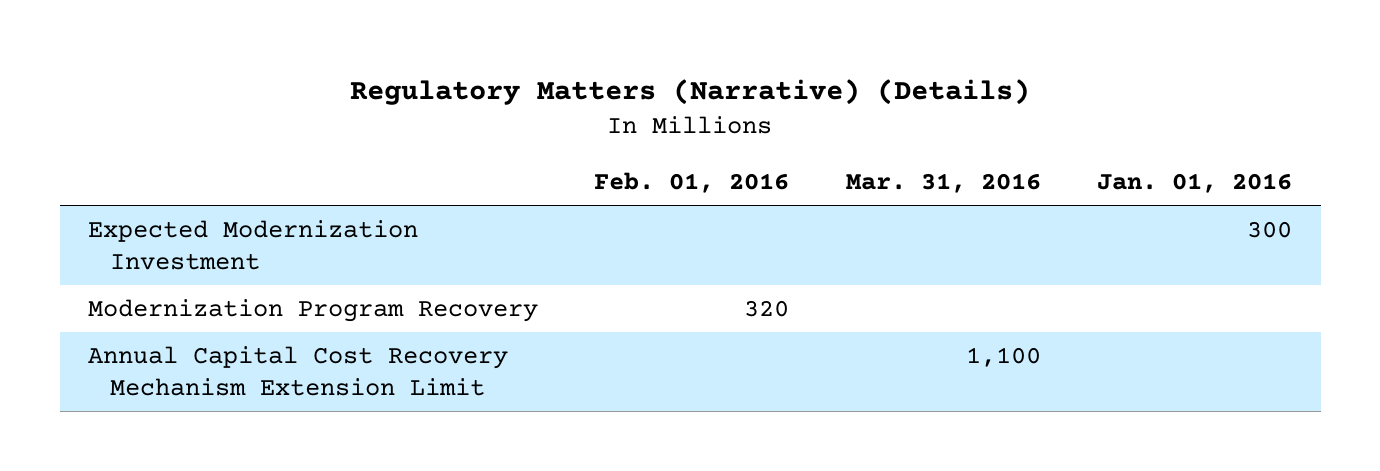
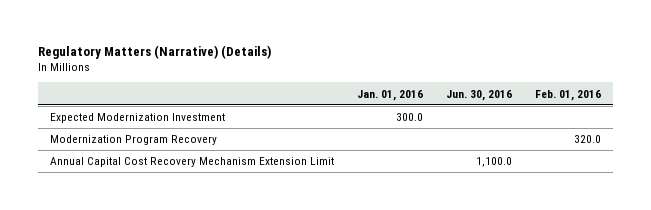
- | Feb. 01, 2016 | Mar. 31, 2016 | Jan. 01, 2016
+ | Jan. 01, 2016 | Jun. 30, 2016 | Feb. 01, 2016
- Expected Modernization Investment | | | 300
- Modernization Program Recovery | 320 | |
+ Expected Modernization Investment | 300.0 | |
+ Modernization Program Recovery | | | 320.0

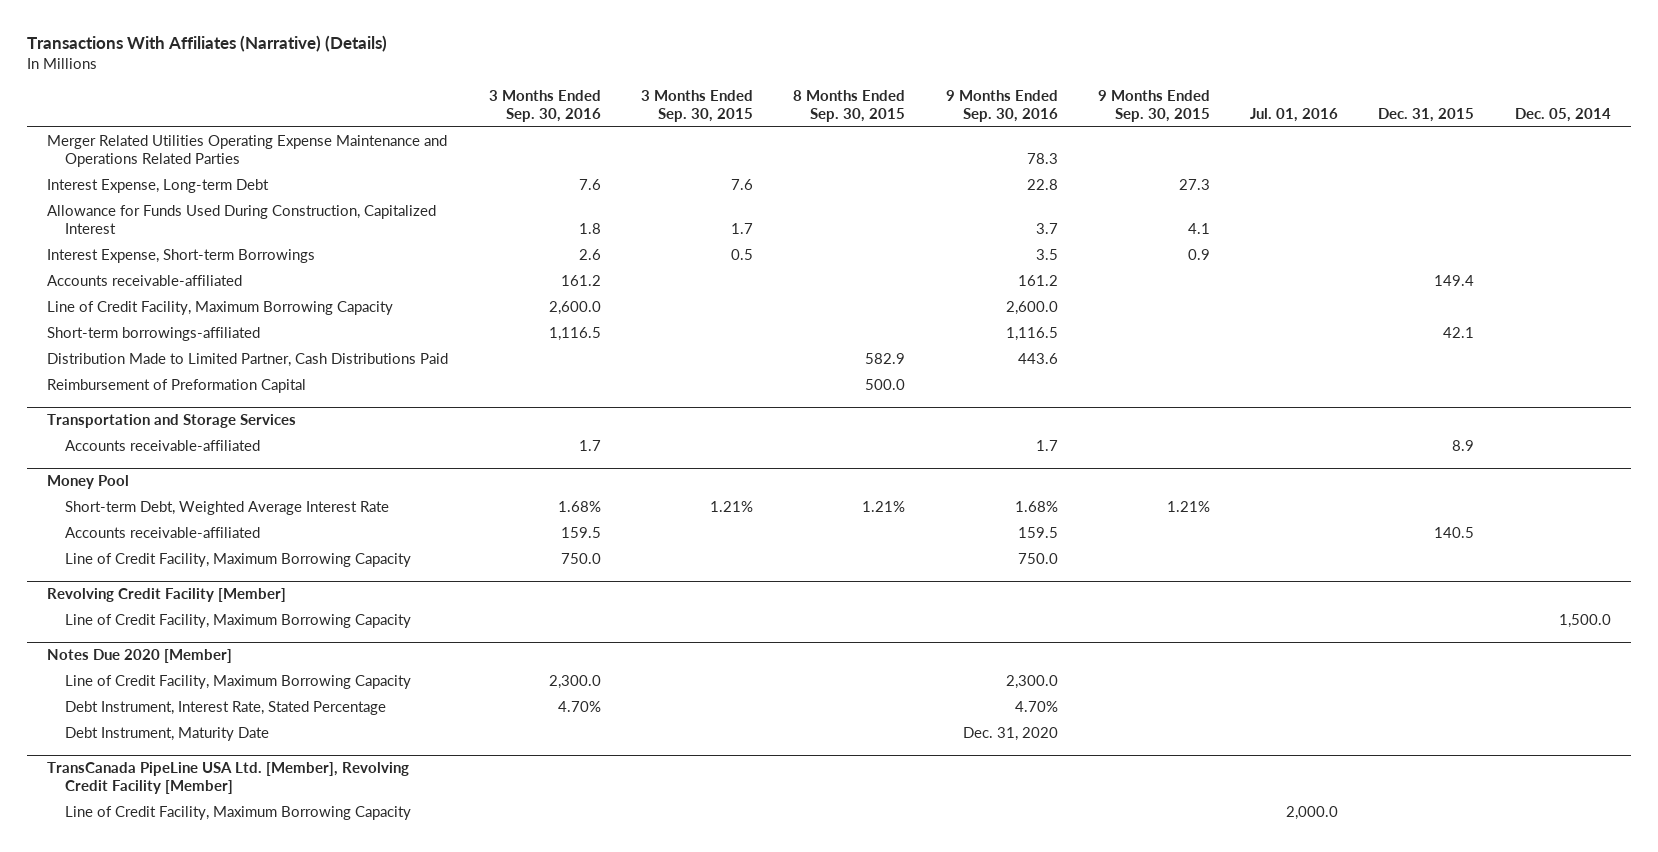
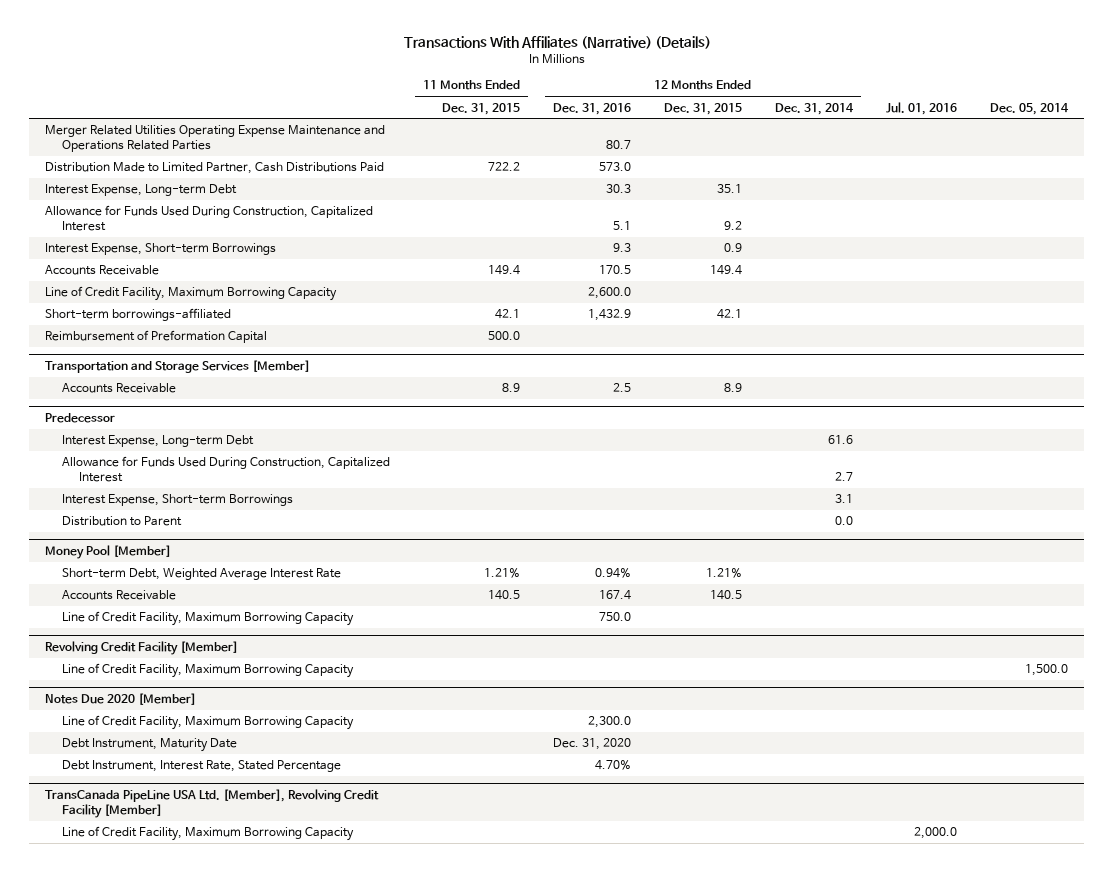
- | 3 Months Ended Sep. 30, 2016 | 3 Months Ended Sep. 30, 2015 | 8 Months Ended Sep. 30, 2015 | 9 Months Ended Sep. 30, 2016 | 9 Months Ended Sep. 30, 2015 | Jul. 01, 2016 | Dec. 31, 2015 | Dec. 05, 2014
+ | 11 Months Ended Dec. 31, 2015 | 12 Months Ended Dec. 31, 2016 | 12 Months Ended Dec. 31, 2015 | 12 Months Ended Dec. 31, 2014 | Jul. 01, 2016 | Dec. 05, 2014
moved up: Distribution Made to Limited Partner, Cash Distributions Paid | 722.2 | 573.0 | | | |
- Accounts receivable-affiliated | 161.2 | | | 161.2 | | | 149.4 |
+ Accounts Receivable | 149.4 | 170.5 | 149.4 | | |
- Transportation and Storage Services
- Accounts receivable-affiliated | 1.7 | | | 1.7 | | | 8.9 |
- Money Pool
+ Transportation and Storage Services [Member]
+ Accounts Receivable | 8.9 | 2.5 | 8.9 | | |
+ Predecessor
+ Interest Expense, Long-term Debt | | | | 61.6 | |
+ Allowance for Funds Used During Construction, Capitalized Interest | | | | 2.7 | |
+ Interest Expense, Short-term Borrowings | | | | 3.1 | |
+ Distribution to Parent | | | | 0.0 | |
+ Money Pool [Member]
- Accounts receivable-affiliated | 159.5 | | | 159.5 | | | 140.5 |
+ Accounts Receivable | 140.5 | 167.4 | 140.5 | | |
@ Notes Due 2020 [Member]
moved down: Debt Instrument, Interest Rate, Stated Percentage | | 4.70% | | | |

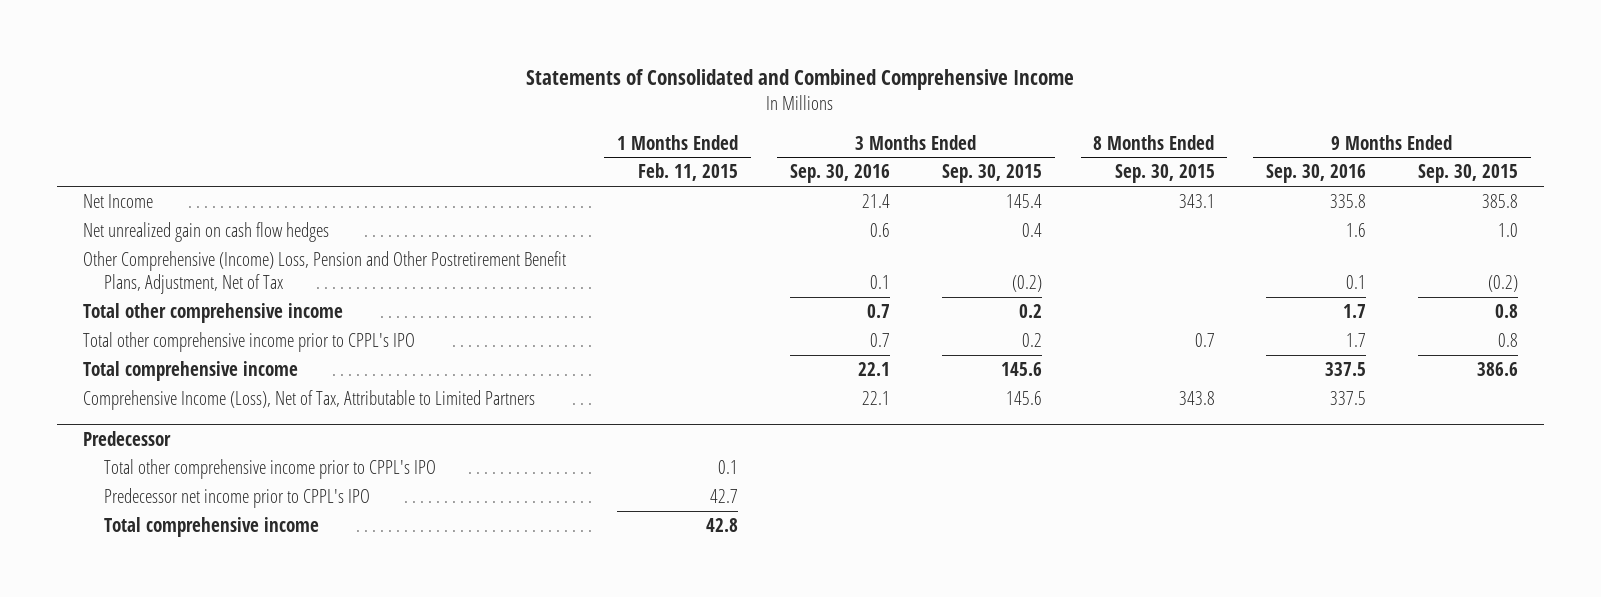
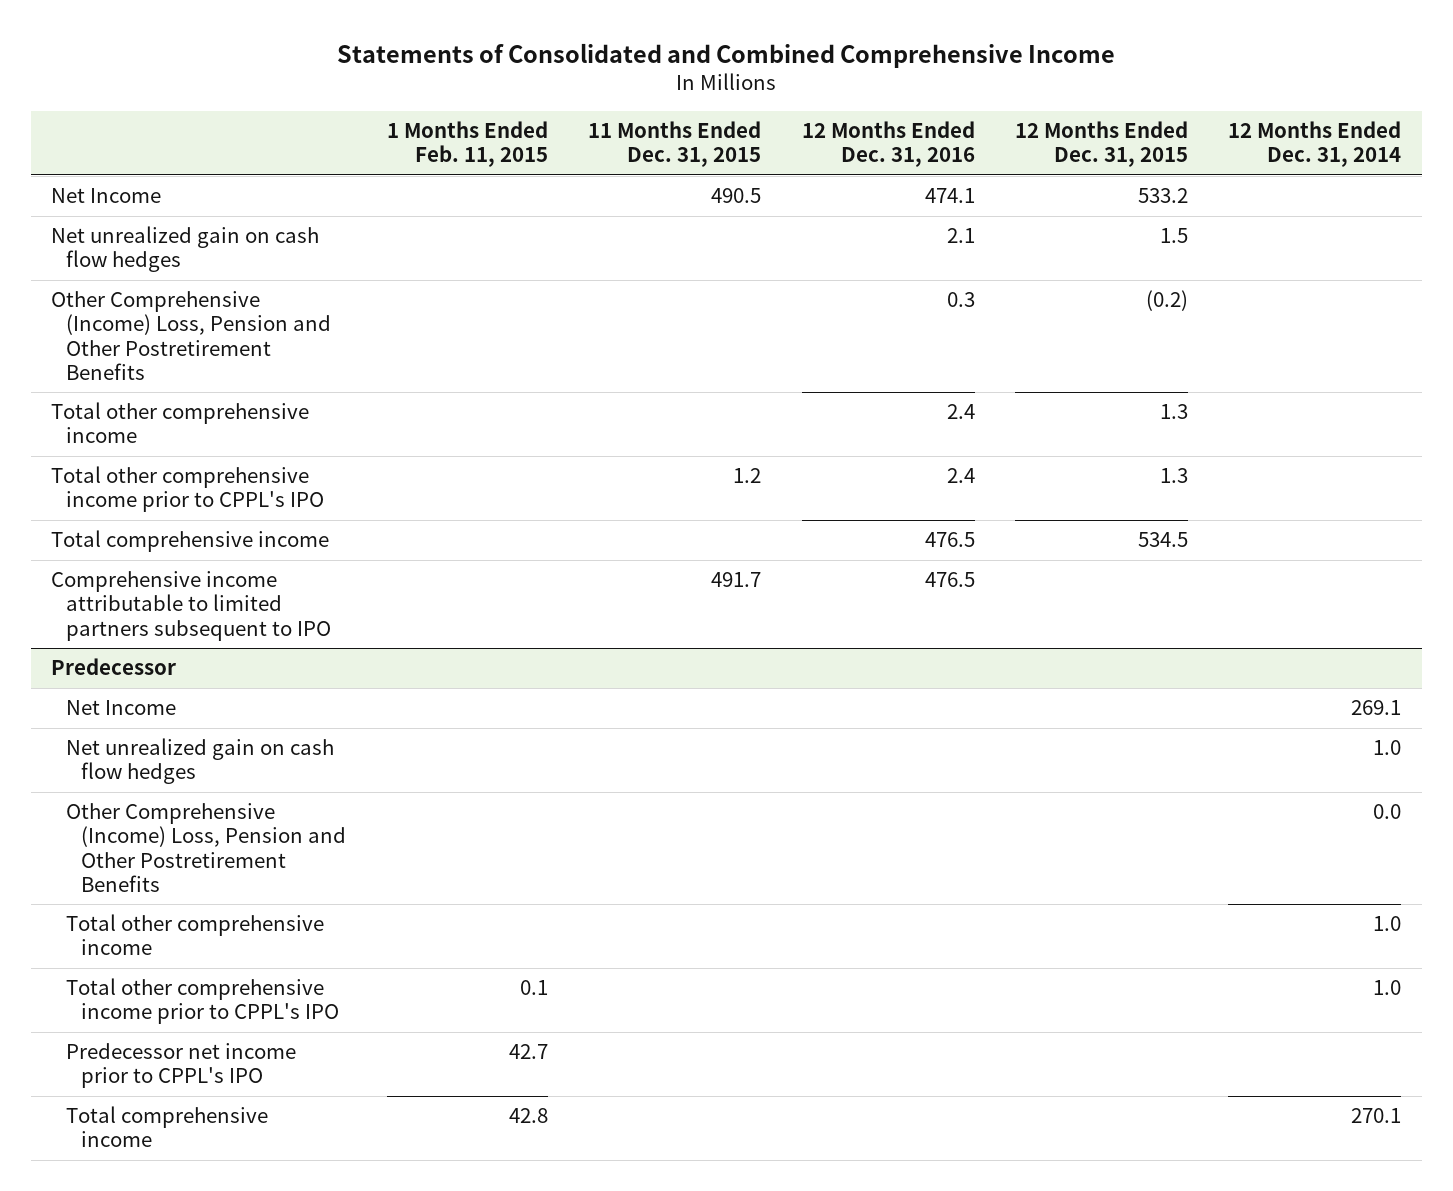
- | 1 Months Ended Feb. 11, 2015 | 3 Months Ended Sep. 30, 2016 | 3 Months Ended Sep. 30, 2015 | 8 Months Ended Sep. 30, 2015 | 9 Months Ended Sep. 30, 2016 | 9 Months Ended Sep. 30, 2015
+ | 1 Months Ended Feb. 11, 2015 | 11 Months Ended Dec. 31, 2015 | 12 Months Ended Dec. 31, 2016 | 12 Months Ended Dec. 31, 2015 | 12 Months Ended Dec. 31, 2014
- Other Comprehensive (Income) Loss, Pension and Other Postretirement Benefit Plans, Adjustment, Net of Tax | | 0.1 | (0.2) | | 0.1 | (0.2)
+ Other Comprehensive (Income) Loss, Pension and Other Postretirement Benefits | | | 0.3 | (0.2) |
- Comprehensive Income (Loss), Net of Tax, Attributable to Limited Partners | | 22.1 | 145.6 | 343.8 | 337.5 |
+ Comprehensive income attributable to limited partners subsequent to IPO | | 491.7 | 476.5 | |
@ Predecessor
+ Net Income | | | | | 269.1
+ Net unrealized gain on cash flow hedges | | | | | 1.0
+ Other Comprehensive (Income) Loss, Pension and Other Postretirement Benefits | | | | | 0.0
+ Total other comprehensive income | | | | | 1.0

